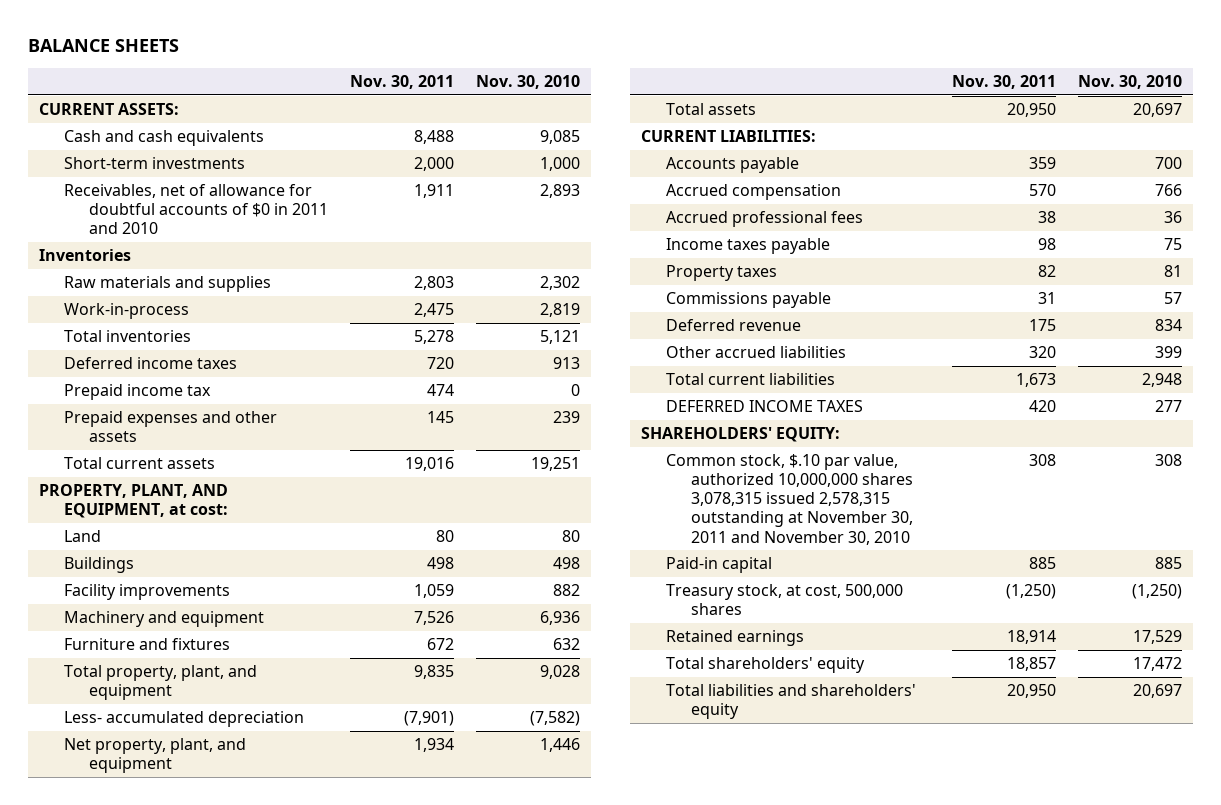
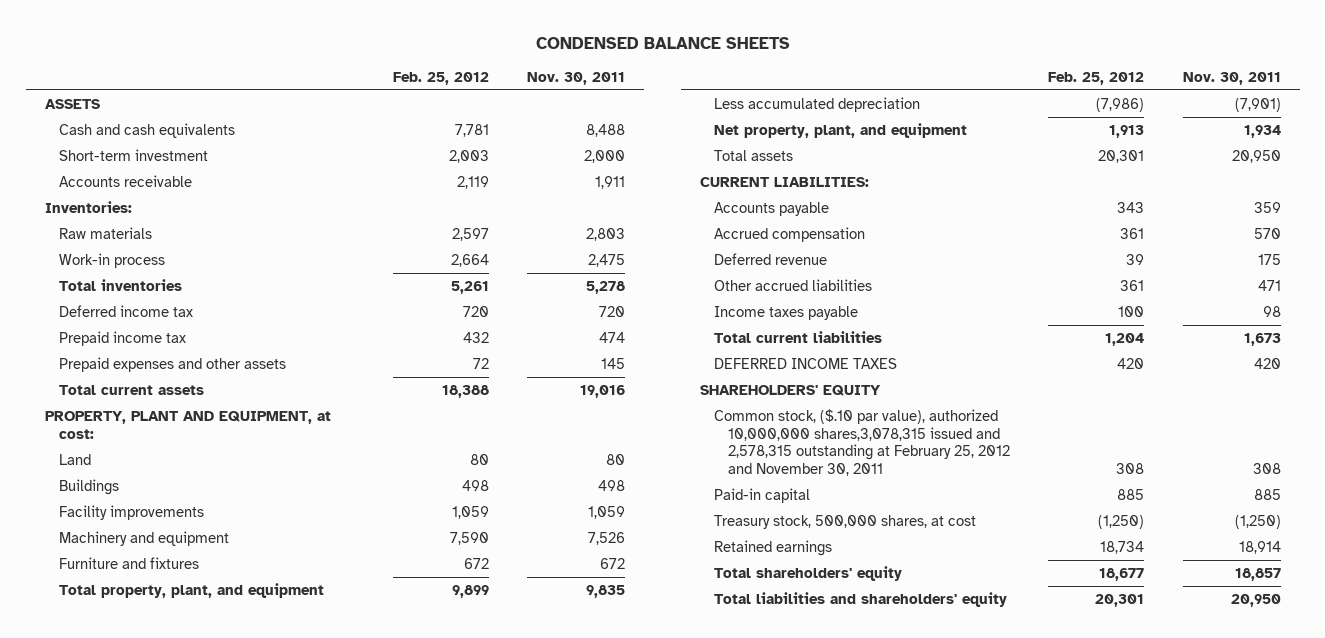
- BALANCE SHEETS
+ CONDENSED BALANCE SHEETS
- | Nov. 30, 2011 | Nov. 30, 2010
+ | Feb. 25, 2012 | Nov. 30, 2011
- CURRENT ASSETS:
+ ASSETS
- Short-term investments | 2,000 | 1,000
- Receivables, net of allowance for doubtful accounts of $0 in 2011 and 2010 | 1,911 | 2,893
- Inventories
- Raw materials and supplies | 2,803 | 2,302
- Work-in-process | 2,475 | 2,819
+ Short-term investment | 2,003 | 2,000
+ Accounts receivable | 2,119 | 1,911
+ Inventories:
+ Raw materials | 2,597 | 2,803
+ Work-in process | 2,664 | 2,475
- Deferred income taxes | 720 | 913
+ Deferred income tax | 720 | 720
- PROPERTY, PLANT, AND EQUIPMENT, at cost:
+ PROPERTY, PLANT AND EQUIPMENT, at cost:
- Less- accumulated depreciation | (7,901) | (7,582)
+ Less accumulated depreciation | (7,986) | (7,901)
- Accrued professional fees | 38 | 36
- Property taxes | 82 | 81
- Commissions payable | 31 | 57
- Other accrued liabilities | 320 | 399
+ Other accrued liabilities | 361 | 471
moved down: Income taxes payable | 100 | 98
- SHAREHOLDERS' EQUITY:
- Common stock, $.10 par value, authorized 10,000,000 shares 3,078,315 issued 2,578,315 outstanding at November 30, 2011 and November 30, 2010 | 308 | 308
+ SHAREHOLDERS' EQUITY
+ Common stock, ($.10 par value), authorized 10,000,000 shares,3,078,315 issued and 2,578,315 outstanding at February 25, 2012 and November 30, 2011 | 308 | 308
- Treasury stock, at cost, 500,000 shares | (1,250) | (1,250)
+ Treasury stock, 500,000 shares, at cost | (1,250) | (1,250)

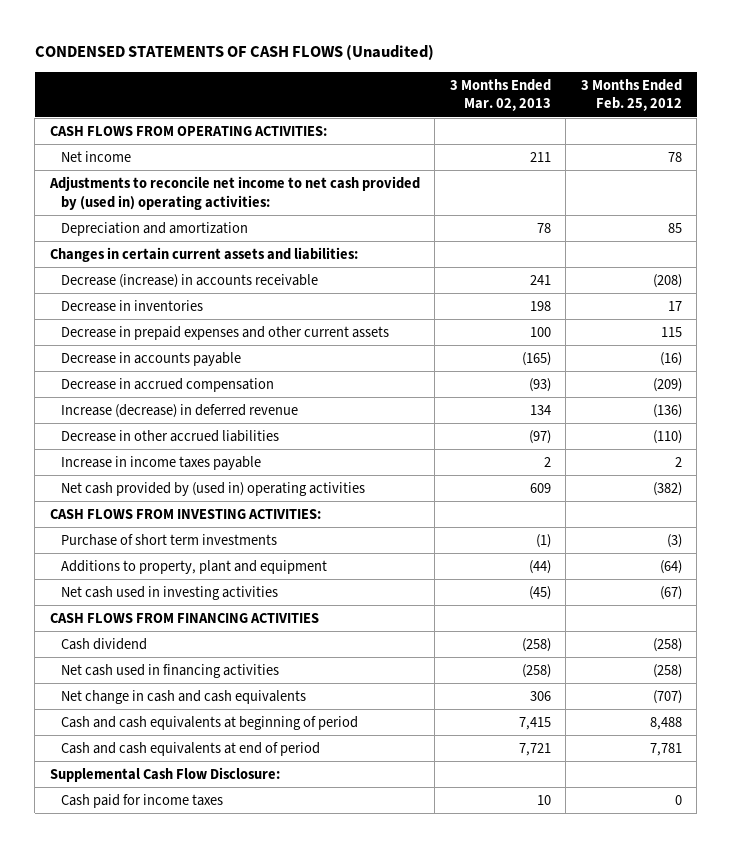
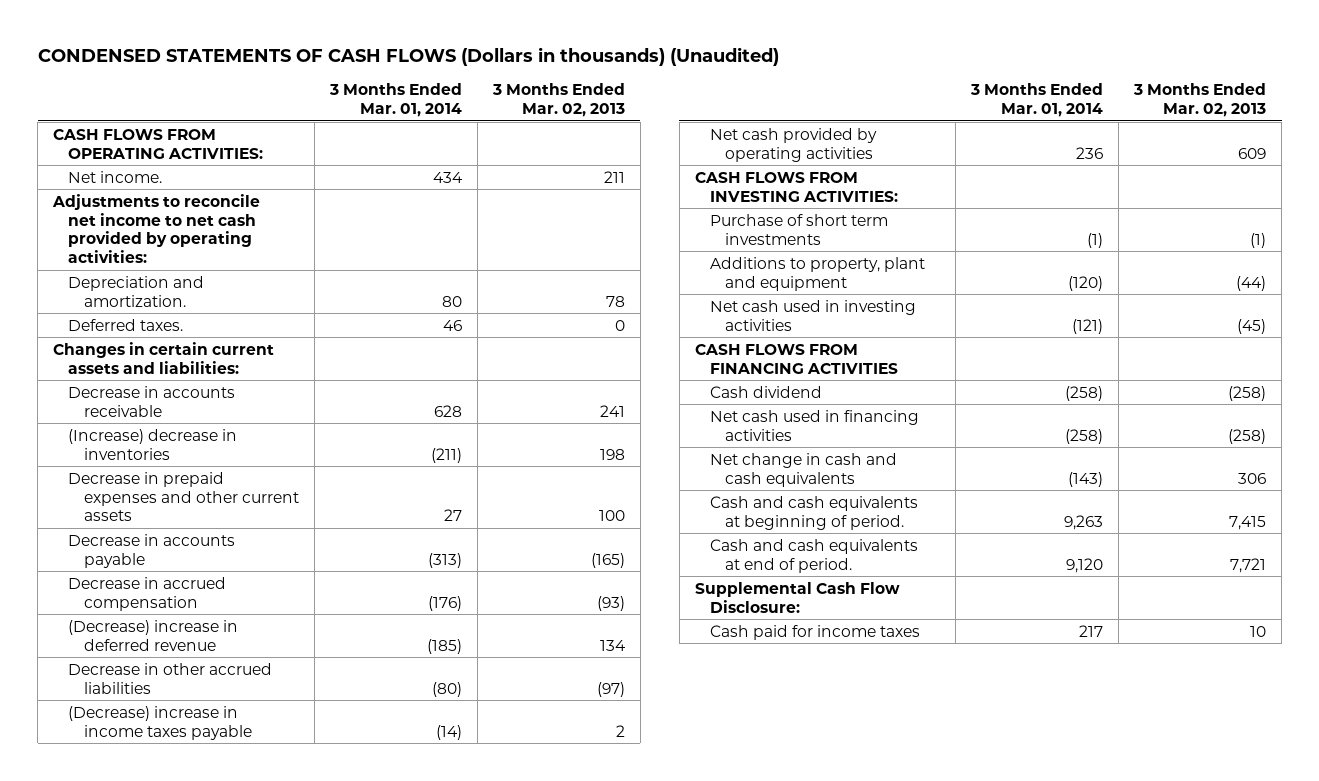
- CONDENSED STATEMENTS OF CASH FLOWS (Unaudited)
+ CONDENSED STATEMENTS OF CASH FLOWS (Dollars in thousands) (Unaudited)
- | 3 Months Ended Mar. 02, 2013 | 3 Months Ended Feb. 25, 2012
+ | 3 Months Ended Mar. 01, 2014 | 3 Months Ended Mar. 02, 2013
- Net income | 211 | 78
- Adjustments to reconcile net income to net cash provided by (used in) operating activities:
- Depreciation and amortization | 78 | 85
+ Net income. | 434 | 211
+ Adjustments to reconcile net income to net cash provided by operating activities:
+ Depreciation and amortization. | 80 | 78
+ Deferred taxes. | 46 | 0
- Decrease (increase) in accounts receivable | 241 | (208)
- Decrease in inventories | 198 | 17
+ Decrease in accounts receivable | 628 | 241
+ (Increase) decrease in inventories | (211) | 198
- Increase (decrease) in deferred revenue | 134 | (136)
+ (Decrease) increase in deferred revenue | (185) | 134
- Increase in income taxes payable | 2 | 2
- Net cash provided by (used in) operating activities | 609 | (382)
+ (Decrease) increase in income taxes payable | (14) | 2
+ Net cash provided by operating activities | 236 | 609
- Cash and cash equivalents at beginning of period | 7,415 | 8,488
- Cash and cash equivalents at end of period | 7,721 | 7,781
+ Cash and cash equivalents at beginning of period. | 9,263 | 7,415
+ Cash and cash equivalents at end of period. | 9,120 | 7,721

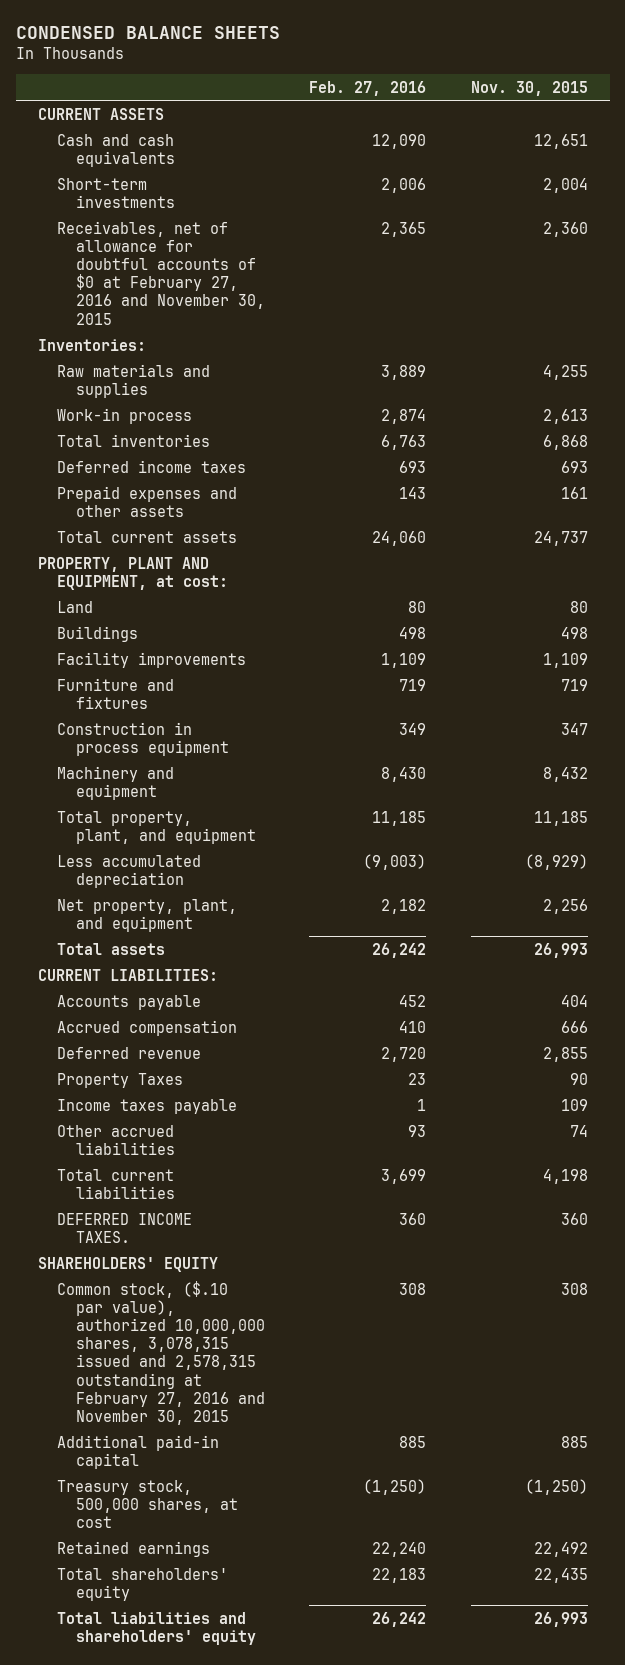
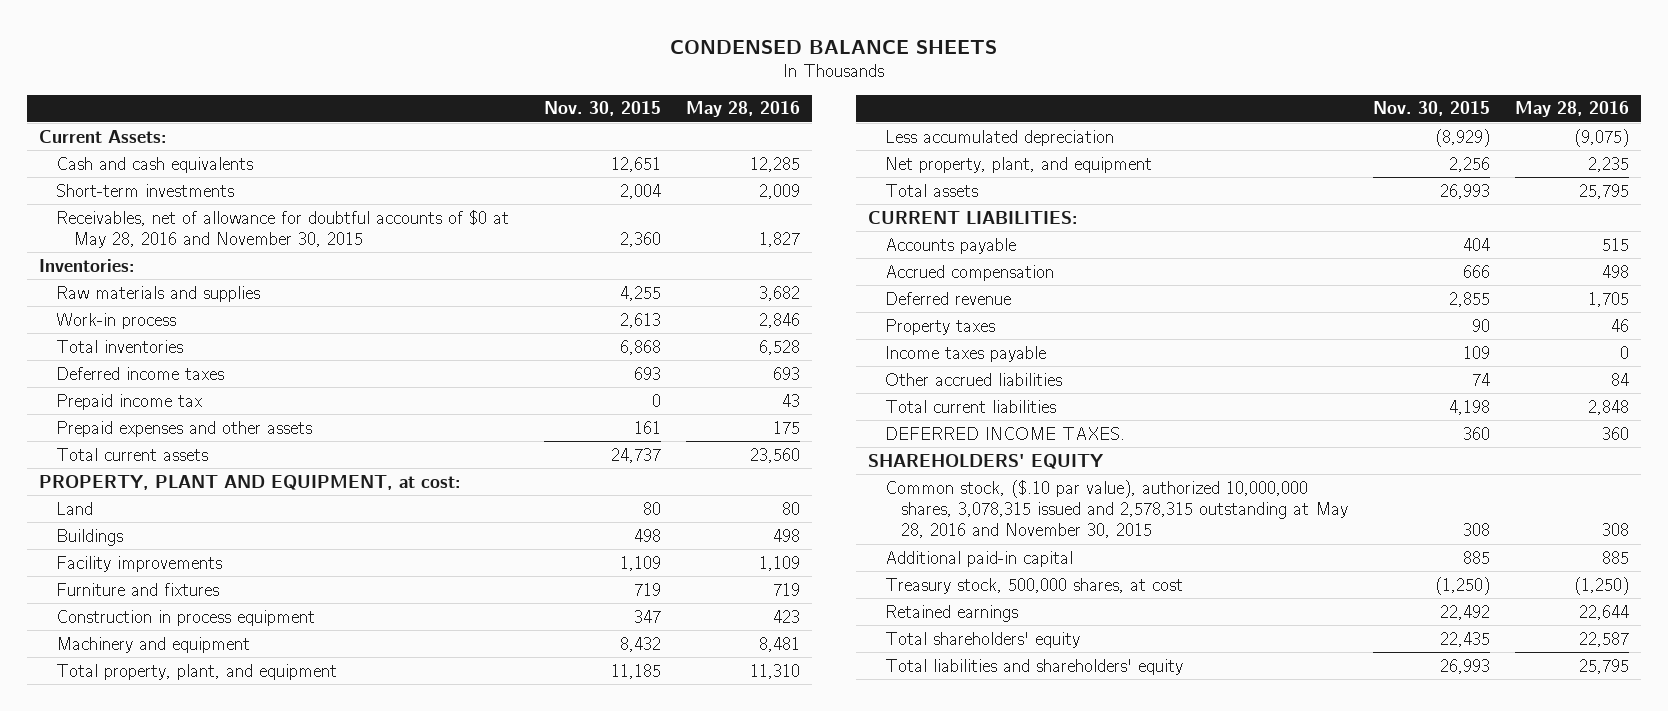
- | Feb. 27, 2016 | Nov. 30, 2015
+ | Nov. 30, 2015 | May 28, 2016
- CURRENT ASSETS
+ Current Assets:
- Receivables, net of allowance for doubtful accounts of $0 at February 27, 2016 and November 30, 2015 | 2,365 | 2,360
+ Receivables, net of allowance for doubtful accounts of $0 at May 28, 2016 and November 30, 2015 | 2,360 | 1,827
+ Prepaid income tax | 0 | 43
- Property Taxes | 23 | 90
+ Property taxes | 90 | 46
- Common stock, ($.10 par value), authorized 10,000,000 shares, 3,078,315 issued and 2,578,315 outstanding at February 27, 2016 and November 30, 2015 | 308 | 308
+ Common stock, ($.10 par value), authorized 10,000,000 shares, 3,078,315 issued and 2,578,315 outstanding at May 28, 2016 and November 30, 2015 | 308 | 308

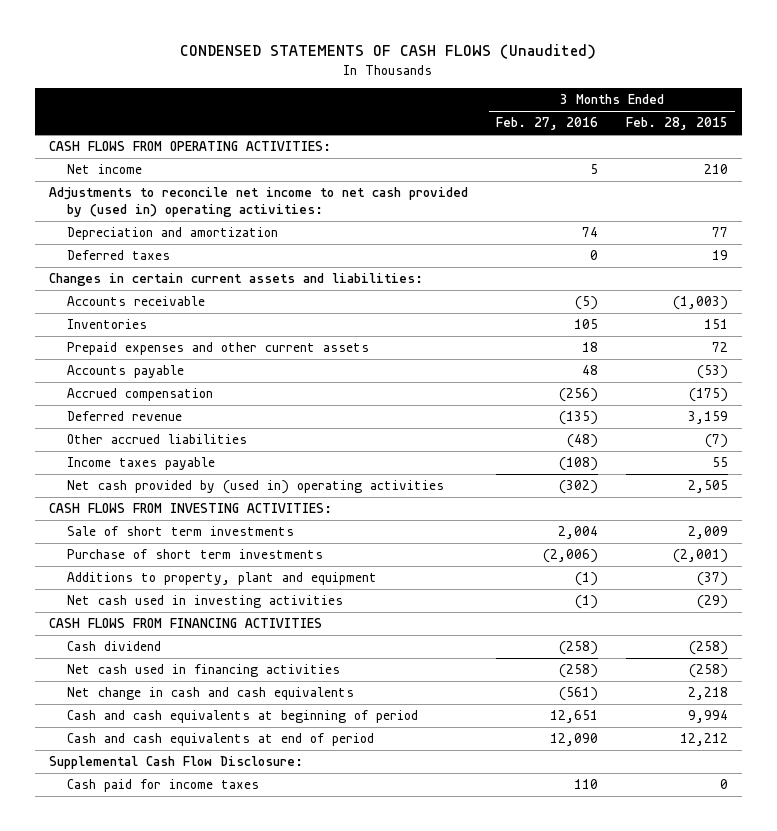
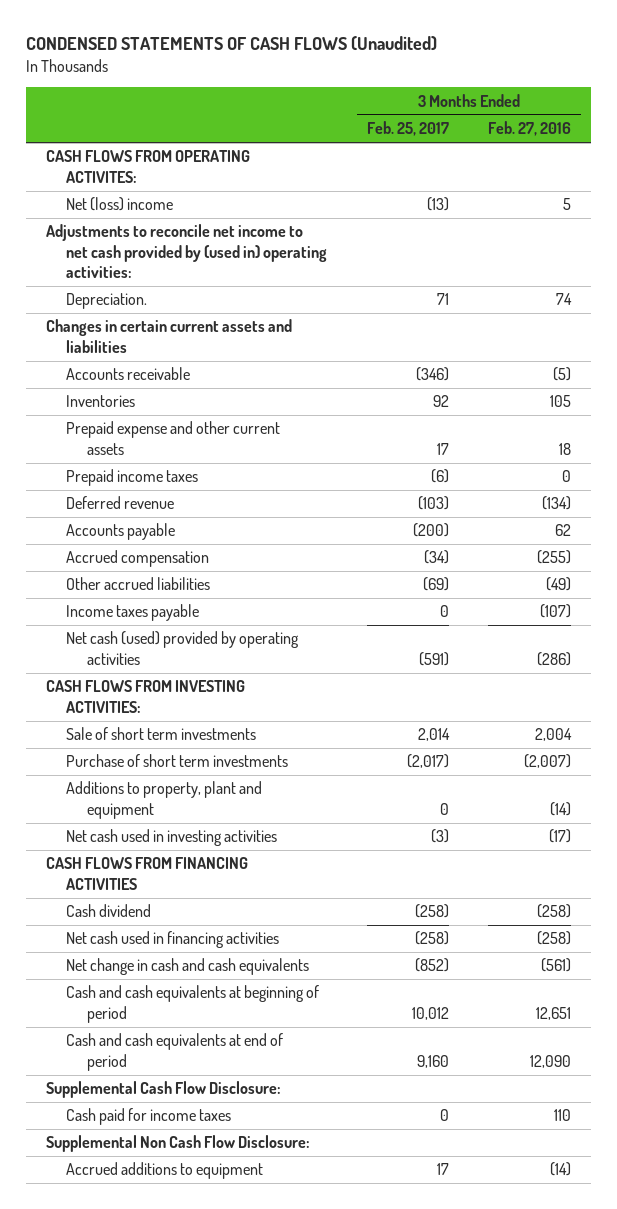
- | 3 Months Ended Feb. 27, 2016 | 3 Months Ended Feb. 28, 2015
+ | 3 Months Ended Feb. 25, 2017 | 3 Months Ended Feb. 27, 2016
- CASH FLOWS FROM OPERATING ACTIVITIES:
- Net income | 5 | 210
+ CASH FLOWS FROM OPERATING ACTIVITES:
+ Net (loss) income | (13) | 5
- Depreciation and amortization | 74 | 77
- Deferred taxes | 0 | 19
- Changes in certain current assets and liabilities:
+ Depreciation. | 71 | 74
+ Changes in certain current assets and liabilities
- Prepaid expenses and other current assets | 18 | 72
- Accounts payable | 48 | (53)
- Accrued compensation | (256) | (175)
- Deferred revenue | (135) | 3,159
- Other accrued liabilities | (48) | (7)
- Income taxes payable | (108) | 55
- Net cash provided by (used in) operating activities | (302) | 2,505
+ Prepaid expense and other current assets | 17 | 18
+ Prepaid income taxes | (6) | 0
+ Deferred revenue | (103) | (134)
+ Accounts payable | (200) | 62
+ Accrued compensation | (34) | (255)
+ Other accrued liabilities | (69) | (49)
+ Income taxes payable | 0 | (107)
+ Net cash (used) provided by operating activities | (591) | (286)
- Purchase of short term investments | (2,006) | (2,001)
- Additions to property, plant and equipment | (1) | (37)
- Net cash used in investing activities | (1) | (29)
+ Purchase of short term investments | (2,017) | (2,007)
+ Additions to property, plant and equipment | 0 | (14)
+ Net cash used in investing activities | (3) | (17)
+ Supplemental Non Cash Flow Disclosure:
+ Accrued additions to equipment | 17 | (14)

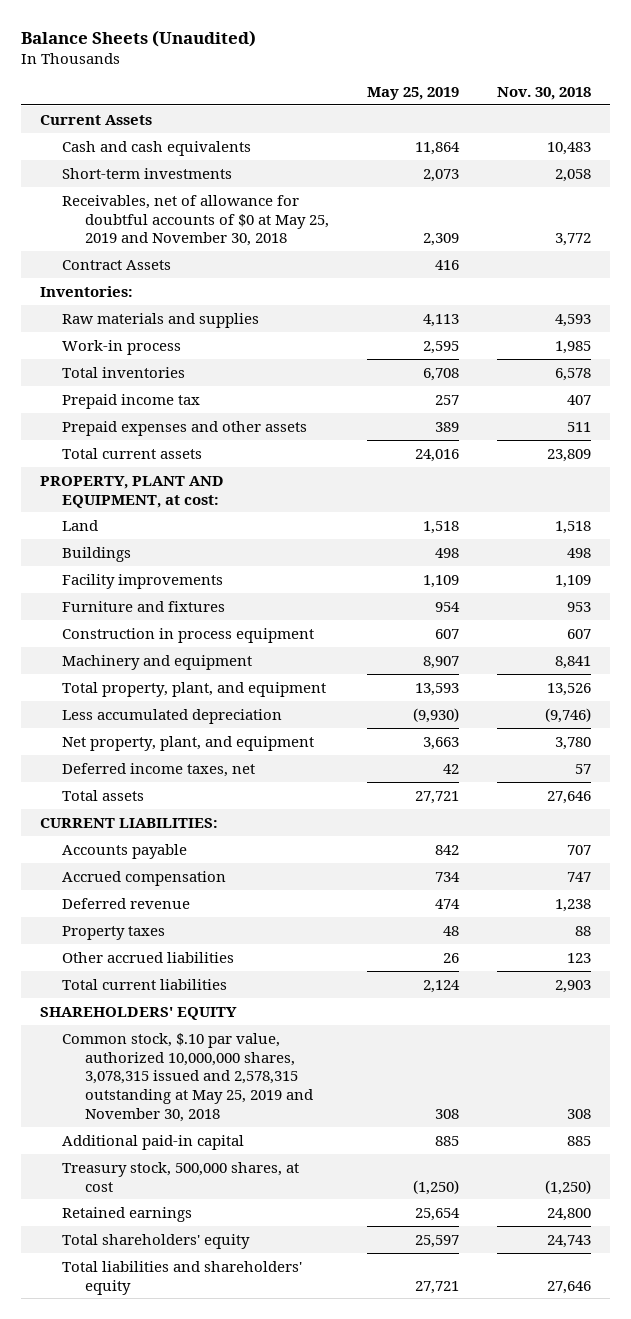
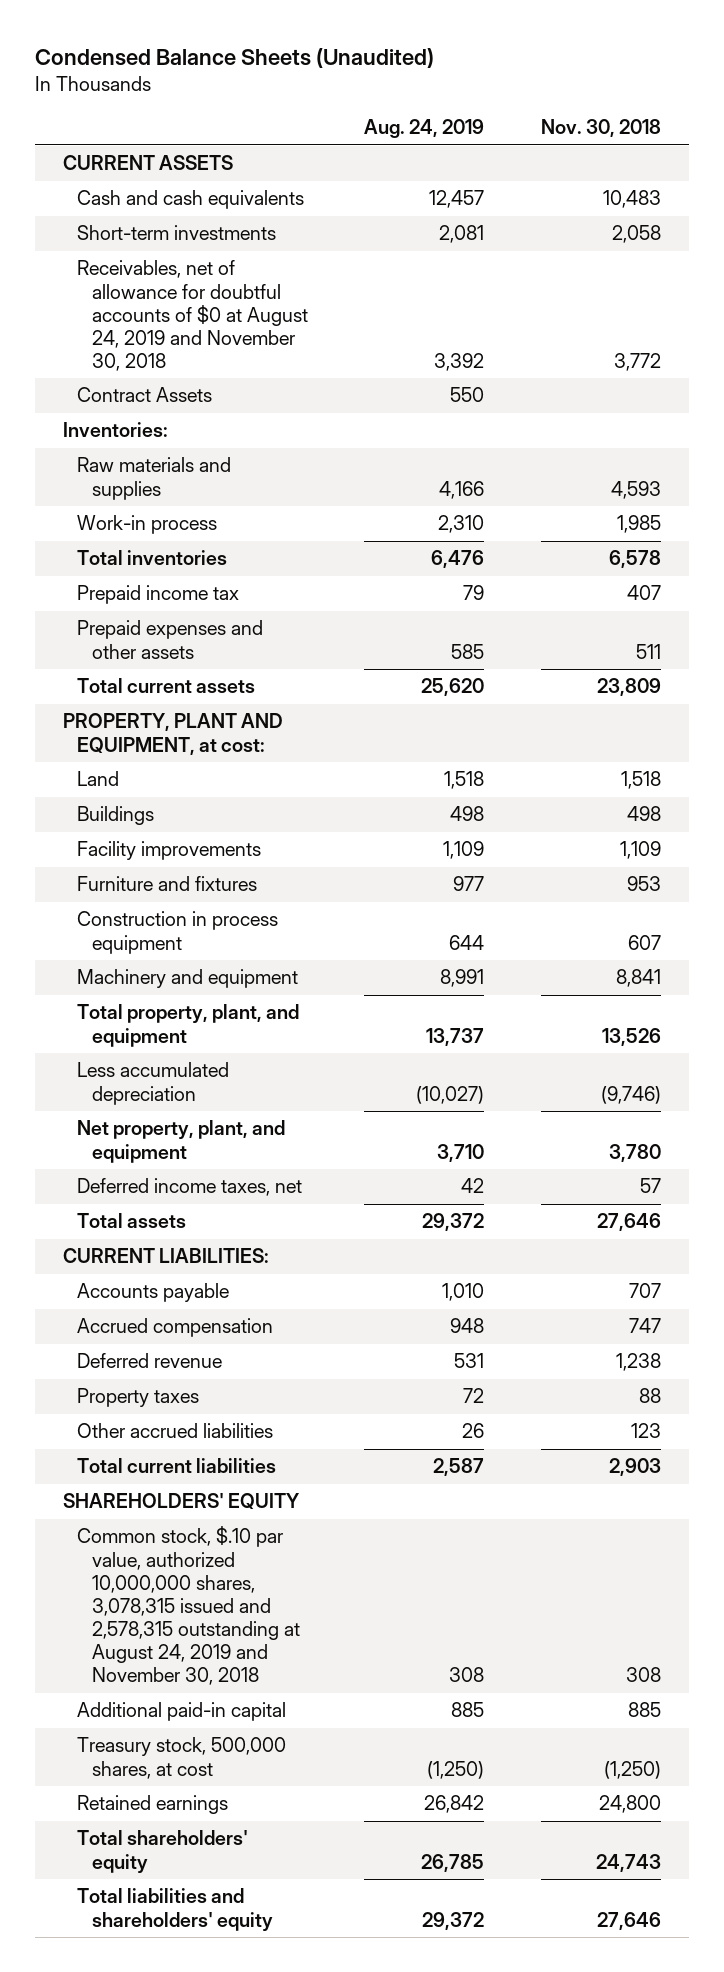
- Balance Sheets (Unaudited)
+ Condensed Balance Sheets (Unaudited)
- | May 25, 2019 | Nov. 30, 2018
+ | Aug. 24, 2019 | Nov. 30, 2018
- Current Assets
+ CURRENT ASSETS
- Receivables, net of allowance for doubtful accounts of $0 at May 25, 2019 and November 30, 2018 | 2,309 | 3,772
+ Receivables, net of allowance for doubtful accounts of $0 at August 24, 2019 and November 30, 2018 | 3,392 | 3,772
- Common stock, $.10 par value, authorized 10,000,000 shares, 3,078,315 issued and 2,578,315 outstanding at May 25, 2019 and November 30, 2018 | 308 | 308
+ Common stock, $.10 par value, authorized 10,000,000 shares, 3,078,315 issued and 2,578,315 outstanding at August 24, 2019 and November 30, 2018 | 308 | 308

